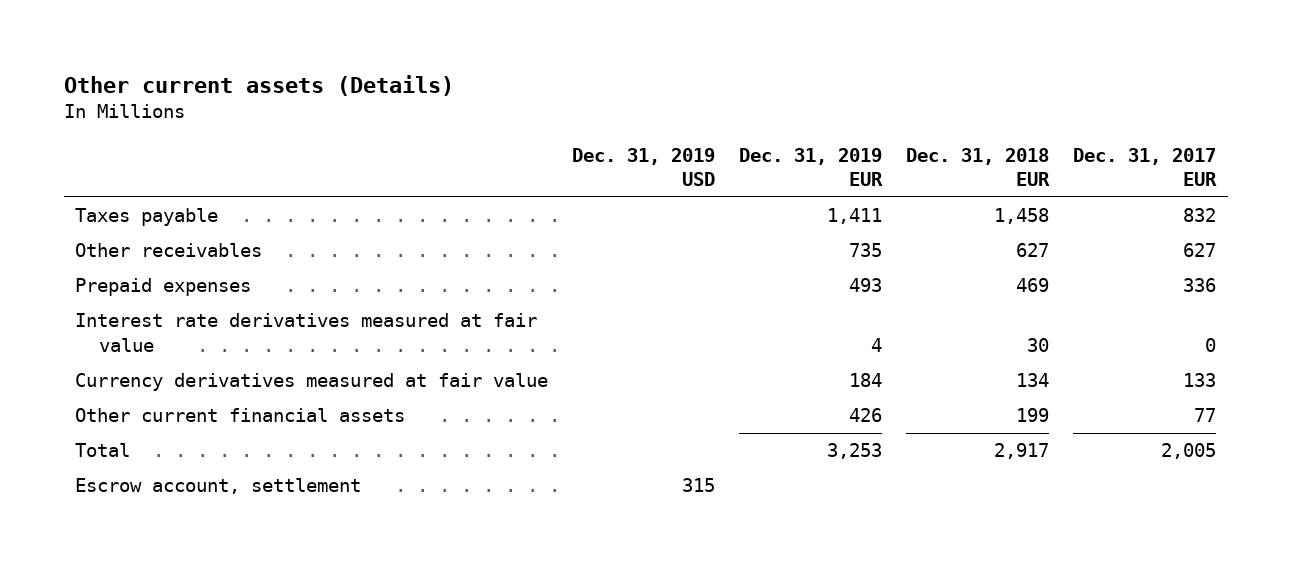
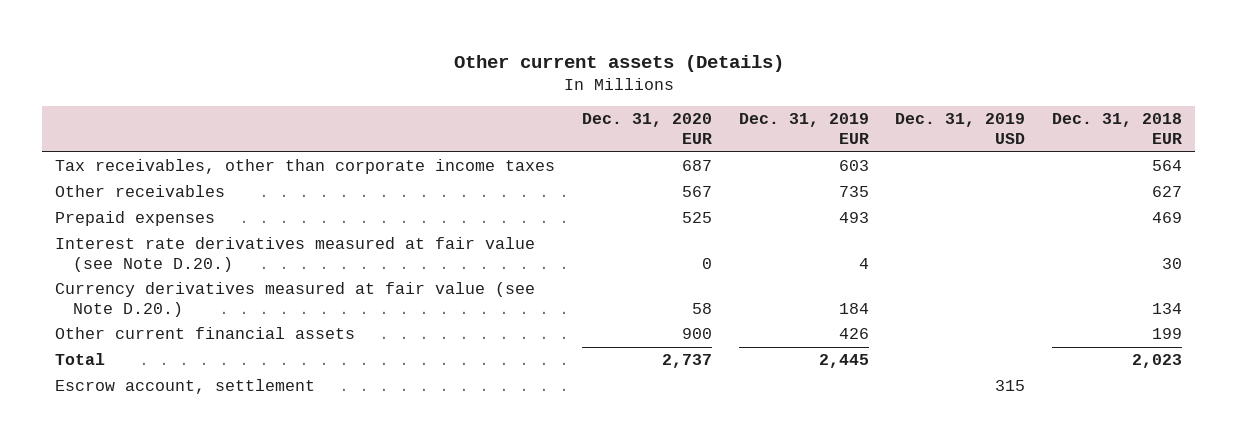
- | Dec. 31, 2019 USD | Dec. 31, 2019 EUR | Dec. 31, 2018 EUR | Dec. 31, 2017 EUR
+ | Dec. 31, 2020 EUR | Dec. 31, 2019 EUR | Dec. 31, 2019 USD | Dec. 31, 2018 EUR
- Taxes payable | | 1,411 | 1,458 | 832
+ Tax receivables, other than corporate income taxes | 687 | 603 | | 564
- Interest rate derivatives measured at fair value | | 4 | 30 | 0
- Currency derivatives measured at fair value | | 184 | 134 | 133
+ Interest rate derivatives measured at fair value (see Note D.20.) | 0 | 4 | | 30
+ Currency derivatives measured at fair value (see Note D.20.) | 58 | 184 | | 134
- Total | | 3,253 | 2,917 | 2,005
+ Total | 2,737 | 2,445 | | 2,023

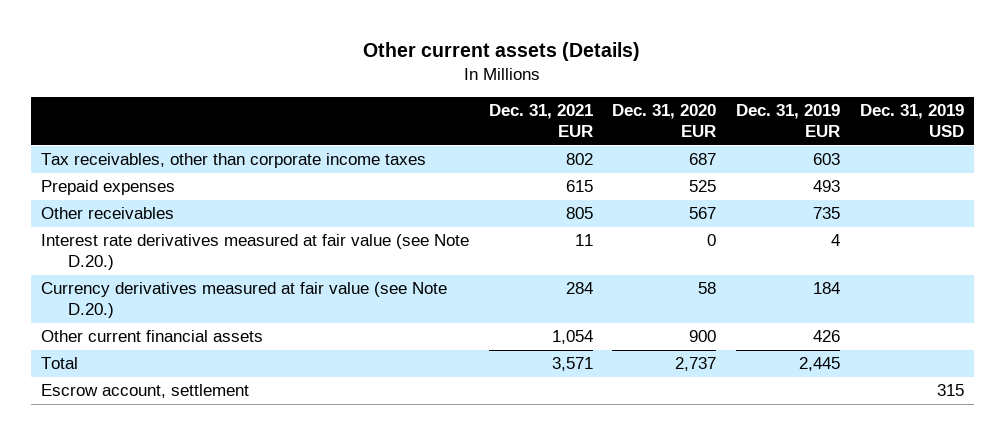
- | Dec. 31, 2020 EUR | Dec. 31, 2019 EUR | Dec. 31, 2019 USD | Dec. 31, 2018 EUR
+ | Dec. 31, 2021 EUR | Dec. 31, 2020 EUR | Dec. 31, 2019 EUR | Dec. 31, 2019 USD
moved down: Other receivables | 805 | 567 | 735 |

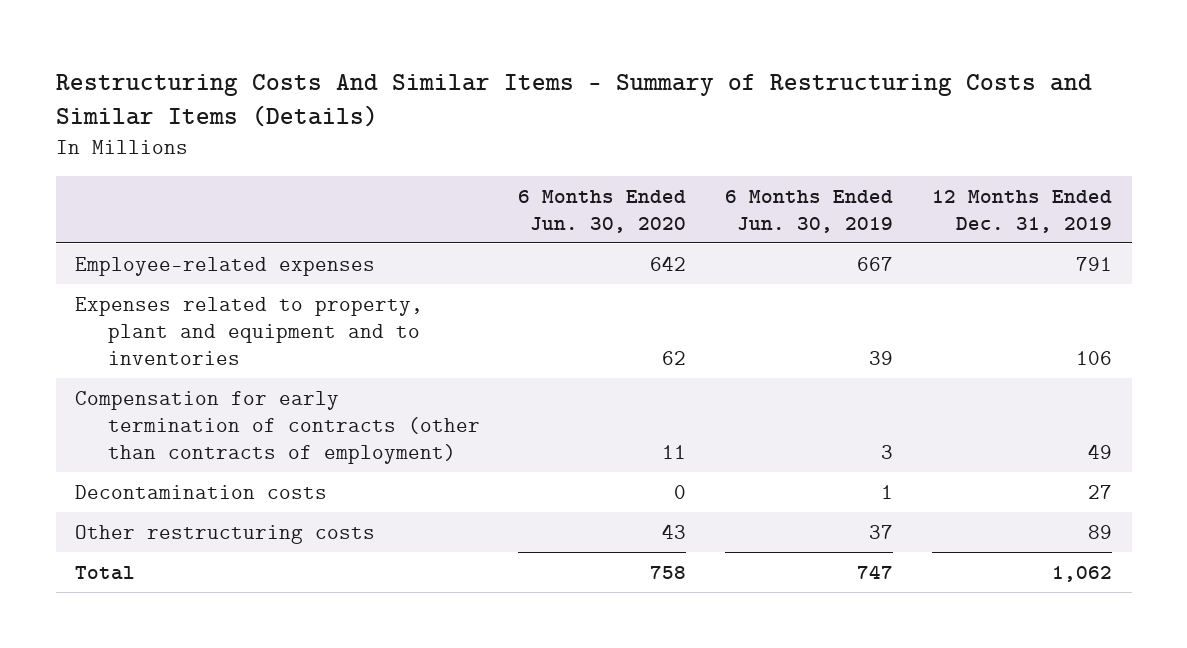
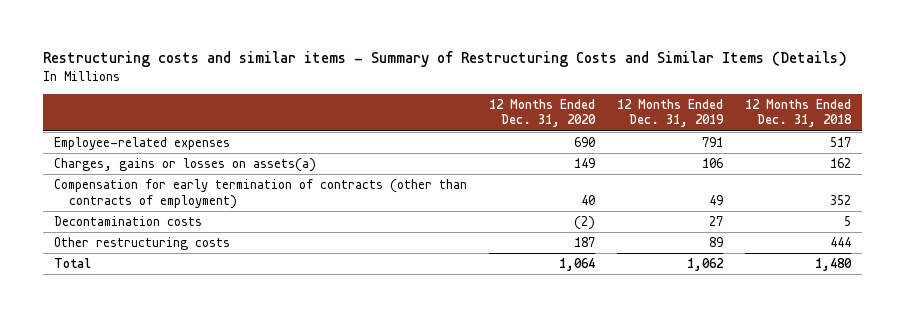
- Restructuring Costs And Similar Items - Summary of Restructuring Costs and Similar Items (Details)
+ Restructuring costs and similar items - Summary of Restructuring Costs and Similar Items (Details)
- | 6 Months Ended Jun. 30, 2020 | 6 Months Ended Jun. 30, 2019 | 12 Months Ended Dec. 31, 2019
+ | 12 Months Ended Dec. 31, 2020 | 12 Months Ended Dec. 31, 2019 | 12 Months Ended Dec. 31, 2018
- Expenses related to property, plant and equipment and to inventories | 62 | 39 | 106
+ Charges, gains or losses on assets(a) | 149 | 106 | 162

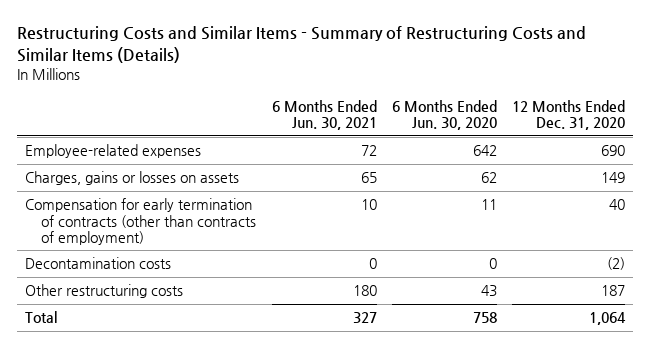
- Restructuring costs and similar items - Summary of Restructuring Costs and Similar Items (Details)
+ Restructuring Costs and Similar Items - Summary of Restructuring Costs and Similar Items (Details)
- | 12 Months Ended Dec. 31, 2020 | 12 Months Ended Dec. 31, 2019 | 12 Months Ended Dec. 31, 2018
+ | 6 Months Ended Jun. 30, 2021 | 6 Months Ended Jun. 30, 2020 | 12 Months Ended Dec. 31, 2020
- Charges, gains or losses on assets(a) | 149 | 106 | 162
+ Charges, gains or losses on assets | 65 | 62 | 149

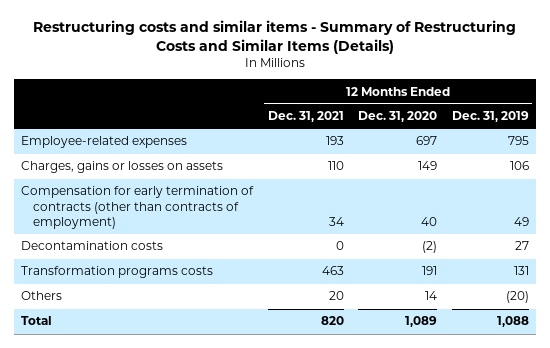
- Restructuring Costs and Similar Items - Summary of Restructuring Costs and Similar Items (Details)
+ Restructuring costs and similar items - Summary of Restructuring Costs and Similar Items (Details)
- | 6 Months Ended Jun. 30, 2021 | 6 Months Ended Jun. 30, 2020 | 12 Months Ended Dec. 31, 2020
+ | 12 Months Ended Dec. 31, 2021 | 12 Months Ended Dec. 31, 2020 | 12 Months Ended Dec. 31, 2019
- Employee-related expenses | 72 | 642 | 690
+ Employee-related expenses | 193 | 697 | 795
- Other restructuring costs | 180 | 43 | 187
- Total | 327 | 758 | 1,064
+ Transformation programs costs | 463 | 191 | 131
+ Others | 20 | 14 | (20)
+ Total | 820 | 1,089 | 1,088

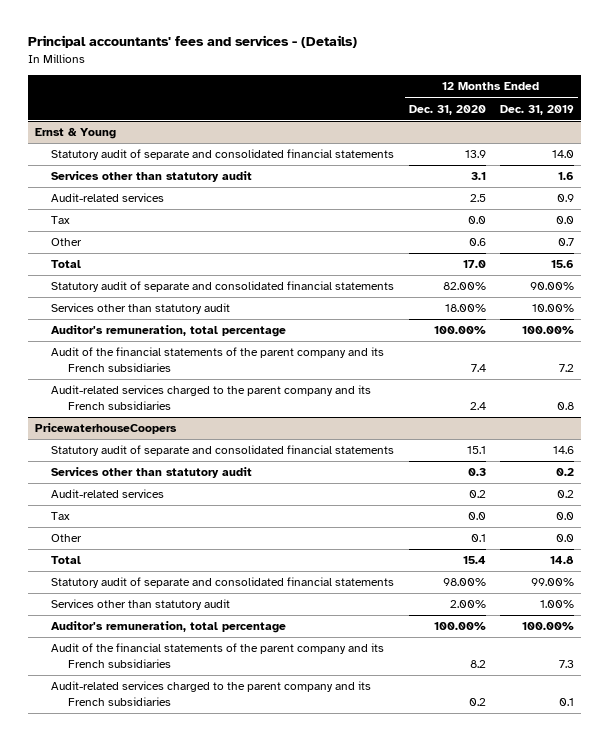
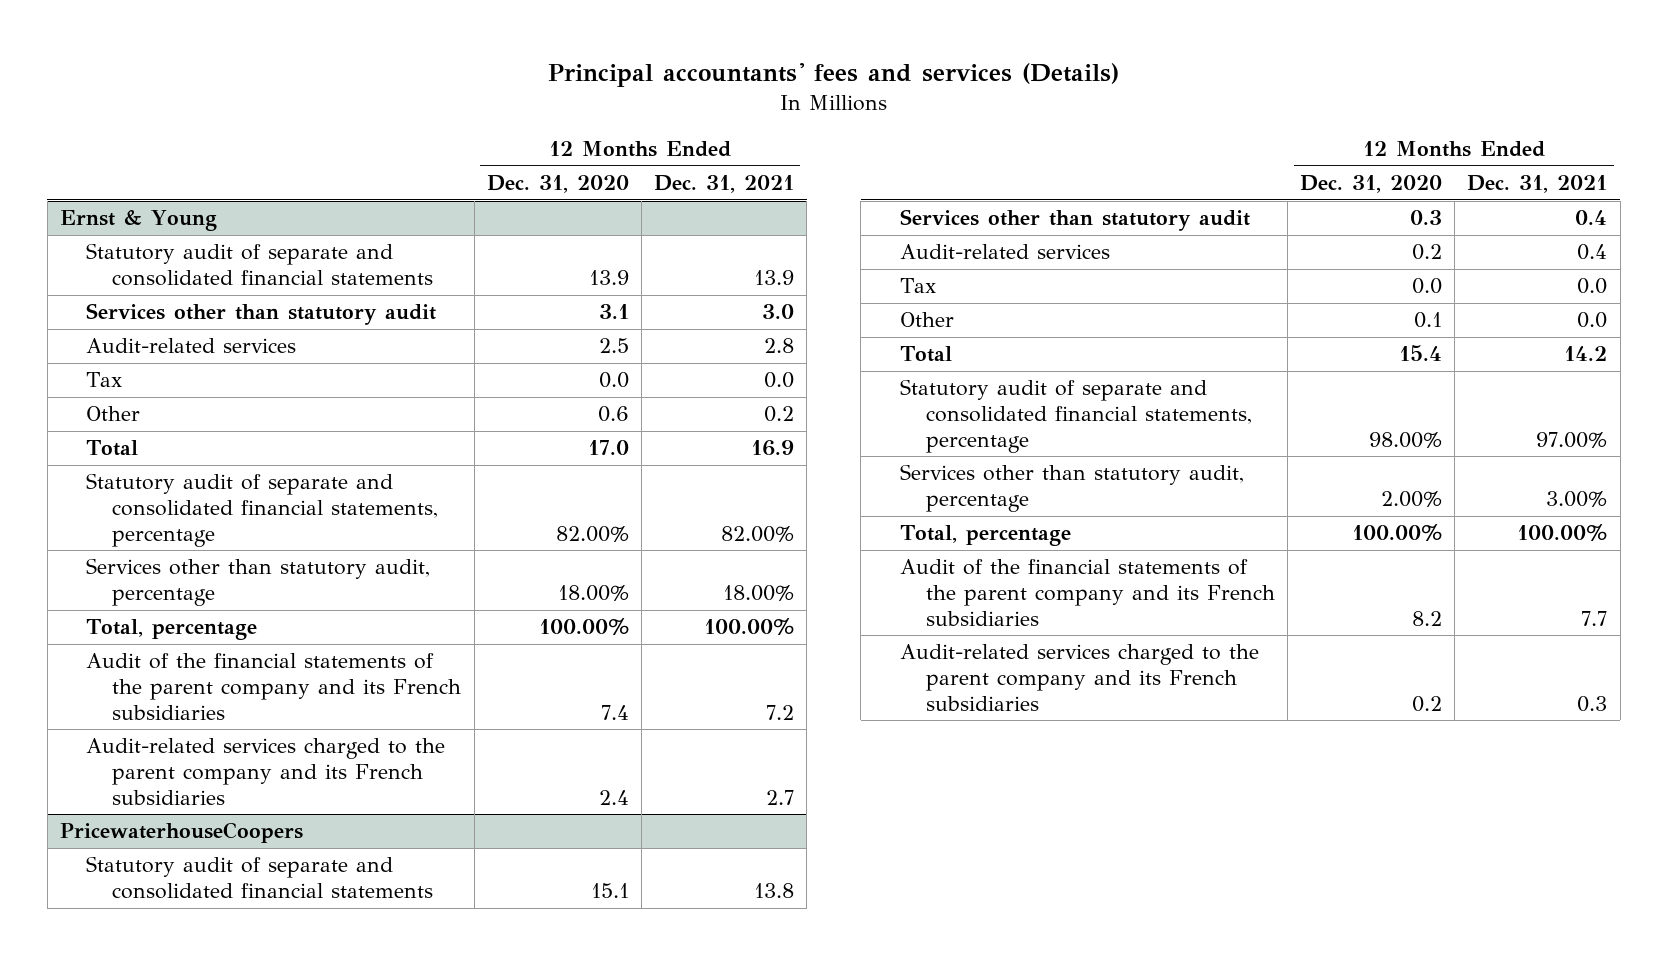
- Principal accountants' fees and services - (Details)
+ Principal accountants' fees and services (Details)
- | 12 Months Ended Dec. 31, 2020 | 12 Months Ended Dec. 31, 2019
+ | 12 Months Ended Dec. 31, 2020 | 12 Months Ended Dec. 31, 2021
@ Ernst & Young
- Statutory audit of separate and consolidated financial statements | 82.00% | 90.00%
- Services other than statutory audit | 18.00% | 10.00%
- Auditor's remuneration, total percentage | 100.00% | 100.00%
+ Statutory audit of separate and consolidated financial statements, percentage | 82.00% | 82.00%
+ Services other than statutory audit, percentage | 18.00% | 18.00%
+ Total, percentage | 100.00% | 100.00%
@ PricewaterhouseCoopers
- Statutory audit of separate and consolidated financial statements | 98.00% | 99.00%
- Services other than statutory audit | 2.00% | 1.00%
- Auditor's remuneration, total percentage | 100.00% | 100.00%
+ Statutory audit of separate and consolidated financial statements, percentage | 98.00% | 97.00%
+ Services other than statutory audit, percentage | 2.00% | 3.00%
+ Total, percentage | 100.00% | 100.00%

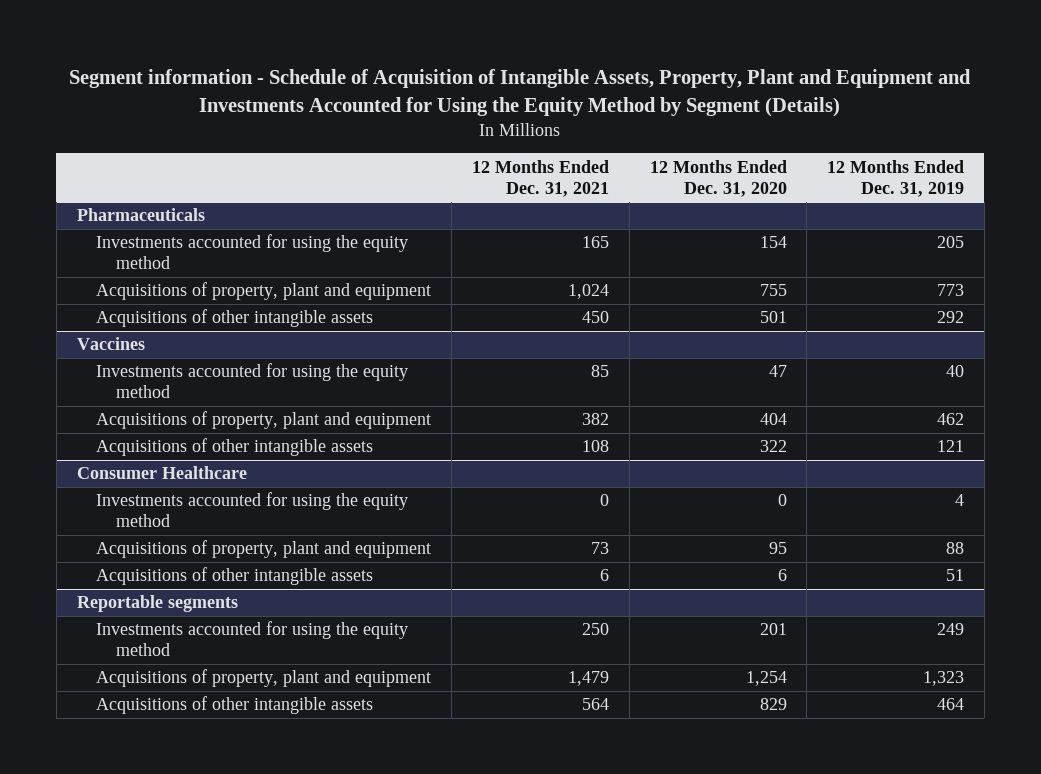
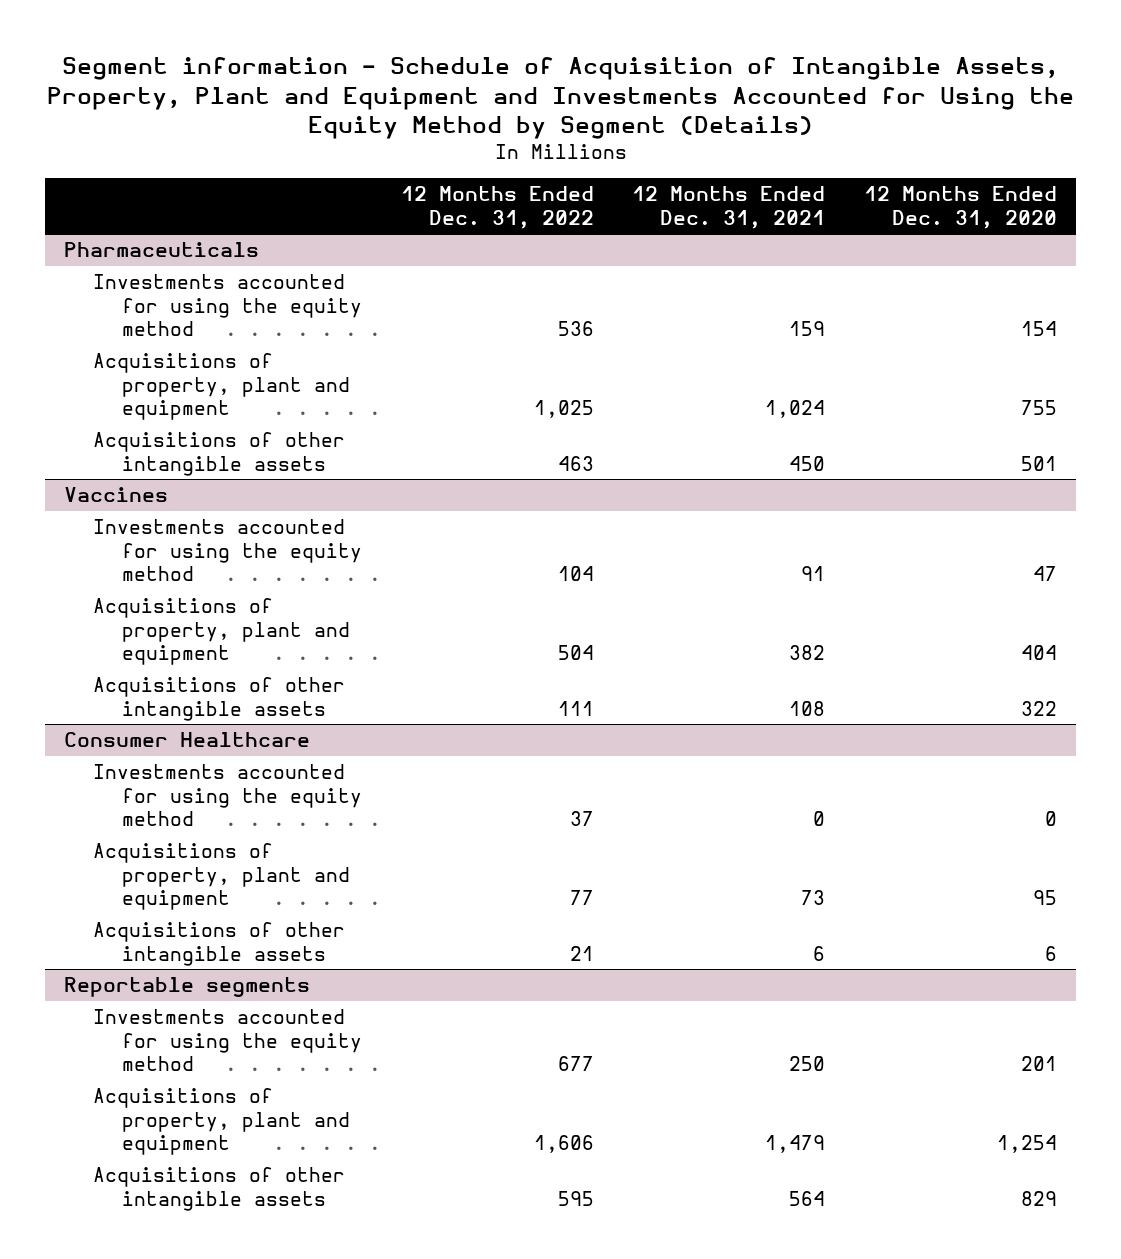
- | 12 Months Ended Dec. 31, 2021 | 12 Months Ended Dec. 31, 2020 | 12 Months Ended Dec. 31, 2019
+ | 12 Months Ended Dec. 31, 2022 | 12 Months Ended Dec. 31, 2021 | 12 Months Ended Dec. 31, 2020
@ Pharmaceuticals
- Investments accounted for using the equity method | 165 | 154 | 205
+ Investments accounted for using the equity method | 536 | 159 | 154
@ Vaccines
- Investments accounted for using the equity method | 85 | 47 | 40
+ Investments accounted for using the equity method | 104 | 91 | 47

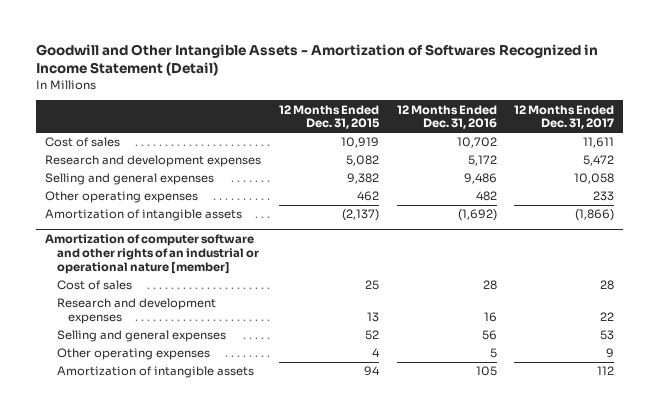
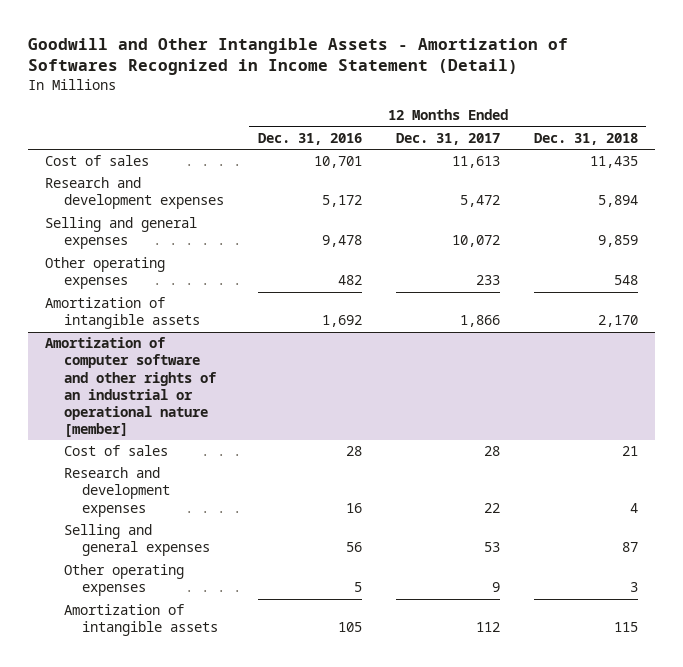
- | 12 Months Ended Dec. 31, 2015 | 12 Months Ended Dec. 31, 2016 | 12 Months Ended Dec. 31, 2017
+ | 12 Months Ended Dec. 31, 2016 | 12 Months Ended Dec. 31, 2017 | 12 Months Ended Dec. 31, 2018
- Cost of sales | 10,919 | 10,702 | 11,611
+ Cost of sales | 10,701 | 11,613 | 11,435
- Selling and general expenses | 9,382 | 9,486 | 10,058
+ Selling and general expenses | 9,478 | 10,072 | 9,859
- Amortization of intangible assets | (2,137) | (1,692) | (1,866)
+ Amortization of intangible assets | 1,692 | 1,866 | 2,170

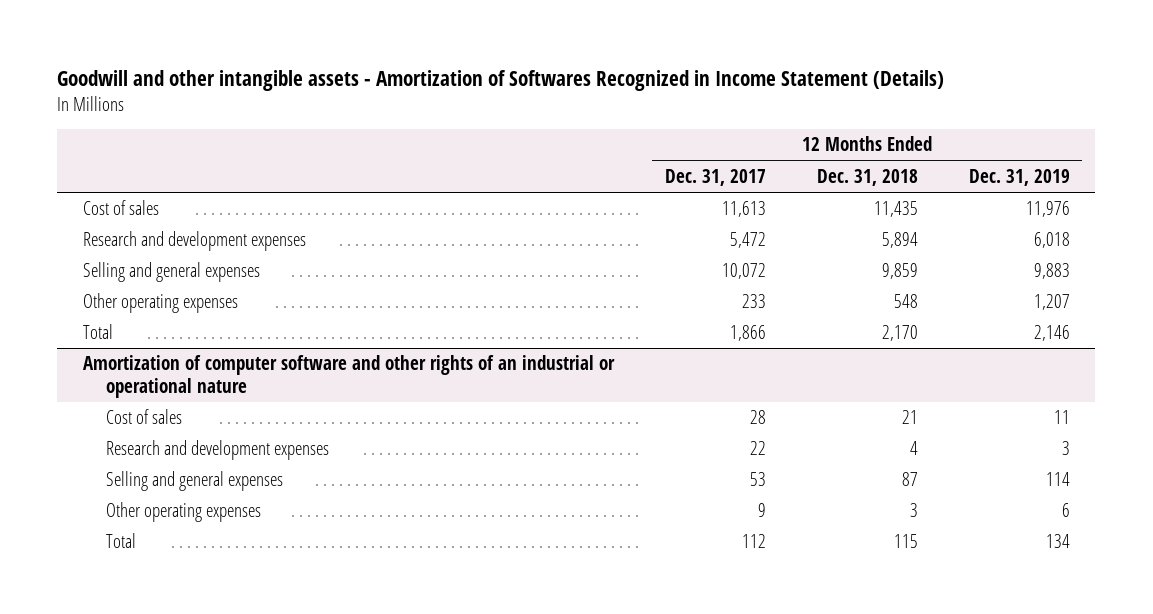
- Goodwill and Other Intangible Assets - Amortization of Softwares Recognized in Income Statement (Detail)
+ Goodwill and other intangible assets - Amortization of Softwares Recognized in Income Statement (Details)
- | 12 Months Ended Dec. 31, 2016 | 12 Months Ended Dec. 31, 2017 | 12 Months Ended Dec. 31, 2018
+ | 12 Months Ended Dec. 31, 2017 | 12 Months Ended Dec. 31, 2018 | 12 Months Ended Dec. 31, 2019
- Amortization of intangible assets | 1,692 | 1,866 | 2,170
- Amortization of computer software and other rights of an industrial or operational nature [member]
+ Total | 1,866 | 2,170 | 2,146
+ Amortization of computer software and other rights of an industrial or operational nature
- Amortization of intangible assets | 105 | 112 | 115
+ Total | 112 | 115 | 134

